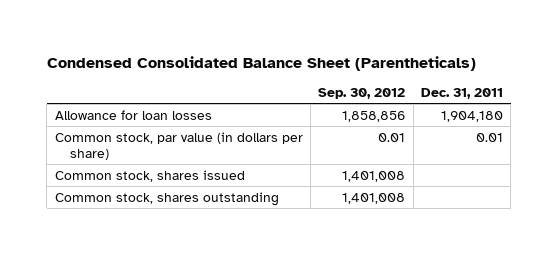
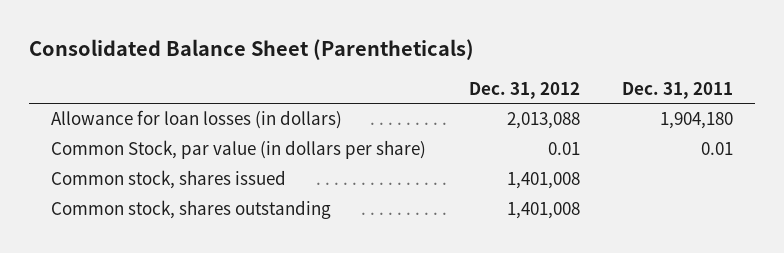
- Condensed Consolidated Balance Sheet (Parentheticals)
+ Consolidated Balance Sheet (Parentheticals)
- | Sep. 30, 2012 | Dec. 31, 2011
+ | Dec. 31, 2012 | Dec. 31, 2011
- Allowance for loan losses | 1,858,856 | 1,904,180
- Common stock, par value (in dollars per share) | 0.01 | 0.01
+ Allowance for loan losses (in dollars) | 2,013,088 | 1,904,180
+ Common Stock, par value (in dollars per share) | 0.01 | 0.01

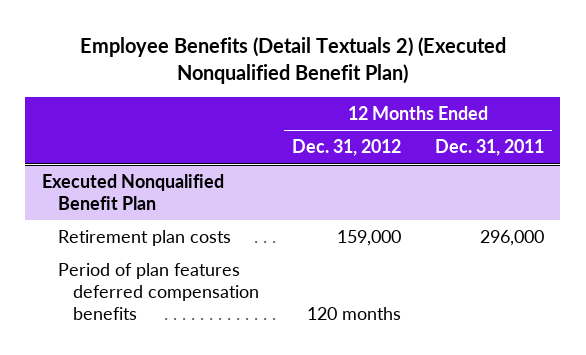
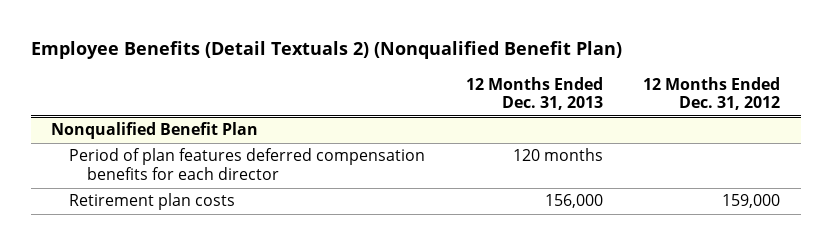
- Employee Benefits (Detail Textuals 2) (Executed Nonqualified Benefit Plan)
+ Employee Benefits (Detail Textuals 2) (Nonqualified Benefit Plan)
- | 12 Months Ended Dec. 31, 2012 | 12 Months Ended Dec. 31, 2011
+ | 12 Months Ended Dec. 31, 2013 | 12 Months Ended Dec. 31, 2012
- Executed Nonqualified Benefit Plan
+ Nonqualified Benefit Plan
+ Period of plan features deferred compensation benefits for each director | 120 months |
- Period of plan features deferred compensation benefits | 120 months |

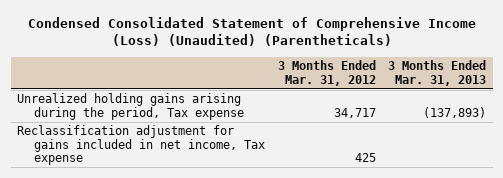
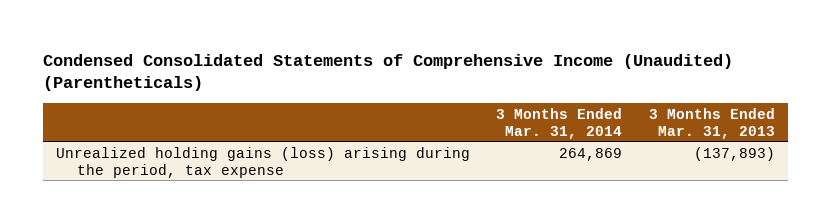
- Condensed Consolidated Statement of Comprehensive Income (Loss) (Unaudited) (Parentheticals)
+ Condensed Consolidated Statements of Comprehensive Income (Unaudited) (Parentheticals)
- | 3 Months Ended Mar. 31, 2012 | 3 Months Ended Mar. 31, 2013
+ | 3 Months Ended Mar. 31, 2014 | 3 Months Ended Mar. 31, 2013
- Unrealized holding gains arising during the period, Tax expense | 34,717 | (137,893)
- Reclassification adjustment for gains included in net income, Tax expense | 425 |
+ Unrealized holding gains (loss) arising during the period, tax expense | 264,869 | (137,893)

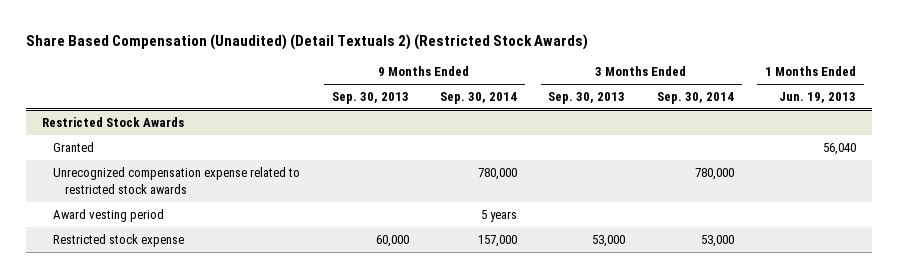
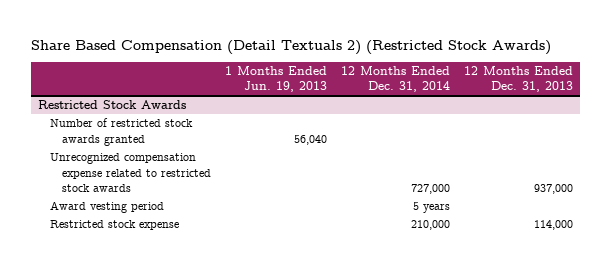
- Share Based Compensation (Unaudited) (Detail Textuals 2) (Restricted Stock Awards)
+ Share Based Compensation (Detail Textuals 2) (Restricted Stock Awards)
- | 9 Months Ended Sep. 30, 2013 | 9 Months Ended Sep. 30, 2014 | 3 Months Ended Sep. 30, 2013 | 3 Months Ended Sep. 30, 2014 | 1 Months Ended Jun. 19, 2013
+ | 1 Months Ended Jun. 19, 2013 | 12 Months Ended Dec. 31, 2014 | 12 Months Ended Dec. 31, 2013
@ Restricted Stock Awards
- Granted | | | | | 56,040
+ Number of restricted stock awards granted | 56,040 | |

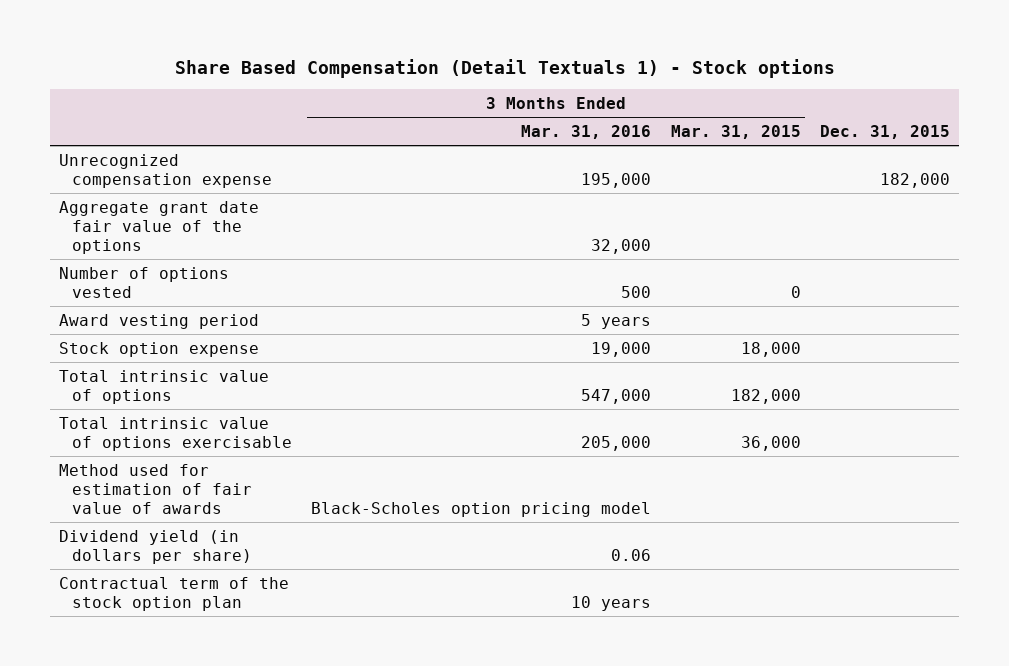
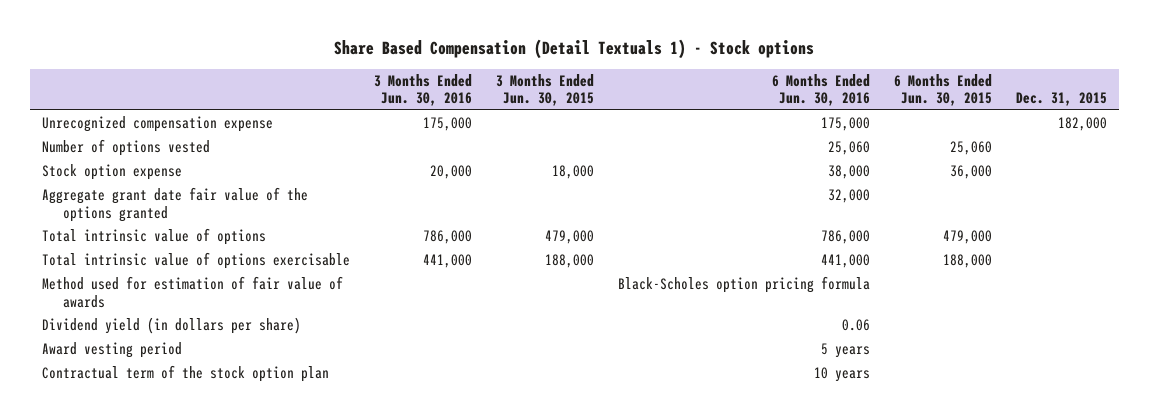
- | 3 Months Ended Mar. 31, 2016 | 3 Months Ended Mar. 31, 2015 | Dec. 31, 2015
+ | 3 Months Ended Jun. 30, 2016 | 3 Months Ended Jun. 30, 2015 | 6 Months Ended Jun. 30, 2016 | 6 Months Ended Jun. 30, 2015 | Dec. 31, 2015
- Aggregate grant date fair value of the options | 32,000 | |
+ Aggregate grant date fair value of the options granted | | | 32,000 | |
moved down: Award vesting period | | | 5 years | |

